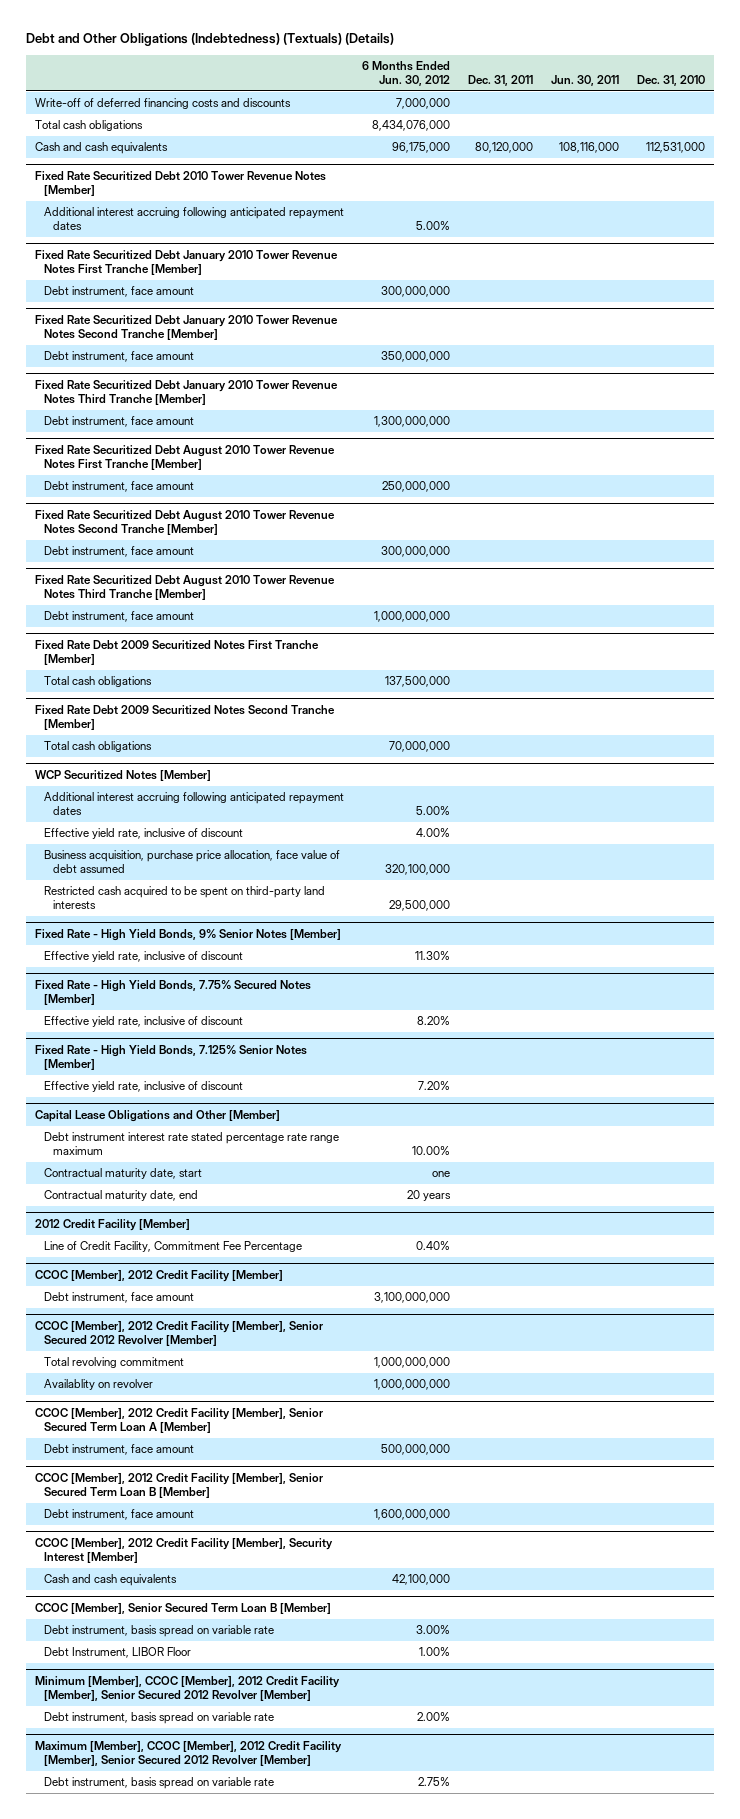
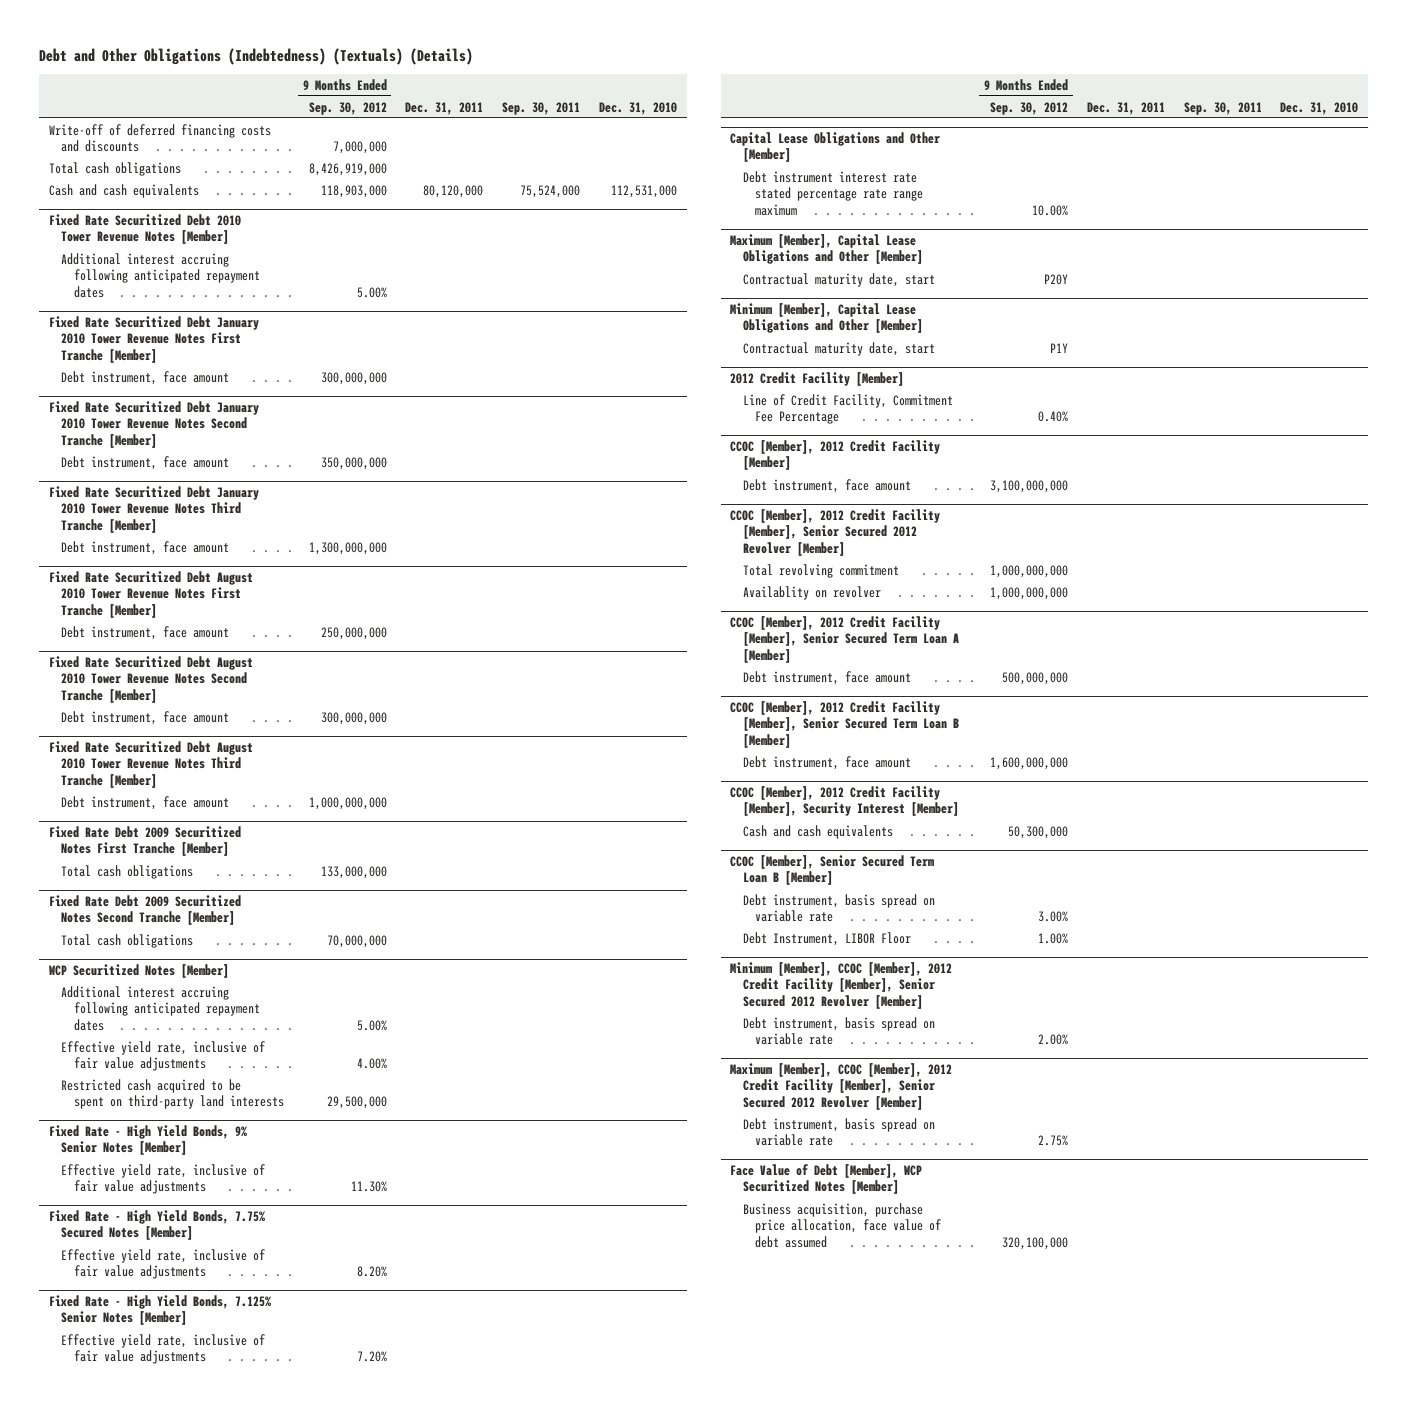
- | 6 Months Ended Jun. 30, 2012 | Dec. 31, 2011 | Jun. 30, 2011 | Dec. 31, 2010
+ | 9 Months Ended Sep. 30, 2012 | Dec. 31, 2011 | Sep. 30, 2011 | Dec. 31, 2010
@ WCP Securitized Notes [Member]
- Effective yield rate, inclusive of discount | 4.00% | | |
- Business acquisition, purchase price allocation, face value of debt assumed | 320,100,000 | | |
+ Effective yield rate, inclusive of fair value adjustments | 4.00% | | |
@ Fixed Rate - High Yield Bonds, 9% Senior Notes [Member]
- Effective yield rate, inclusive of discount | 11.30% | | |
+ Effective yield rate, inclusive of fair value adjustments | 11.30% | | |
@ Fixed Rate - High Yield Bonds, 7.75% Secured Notes [Member]
- Effective yield rate, inclusive of discount | 8.20% | | |
+ Effective yield rate, inclusive of fair value adjustments | 8.20% | | |
@ Fixed Rate - High Yield Bonds, 7.125% Senior Notes [Member]
- Effective yield rate, inclusive of discount | 7.20% | | |
+ Effective yield rate, inclusive of fair value adjustments | 7.20% | | |
@ Capital Lease Obligations and Other [Member]
- Contractual maturity date, start | one | | |
- Contractual maturity date, end | 20 years | | |
+ Maximum [Member], Capital Lease Obligations and Other [Member]
+ Contractual maturity date, start | P20Y | | |
+ Minimum [Member], Capital Lease Obligations and Other [Member]
+ Contractual maturity date, start | P1Y | | |
+ Face Value of Debt [Member], WCP Securitized Notes [Member]
+ Business acquisition, purchase price allocation, face value of debt assumed | 320,100,000 | | |

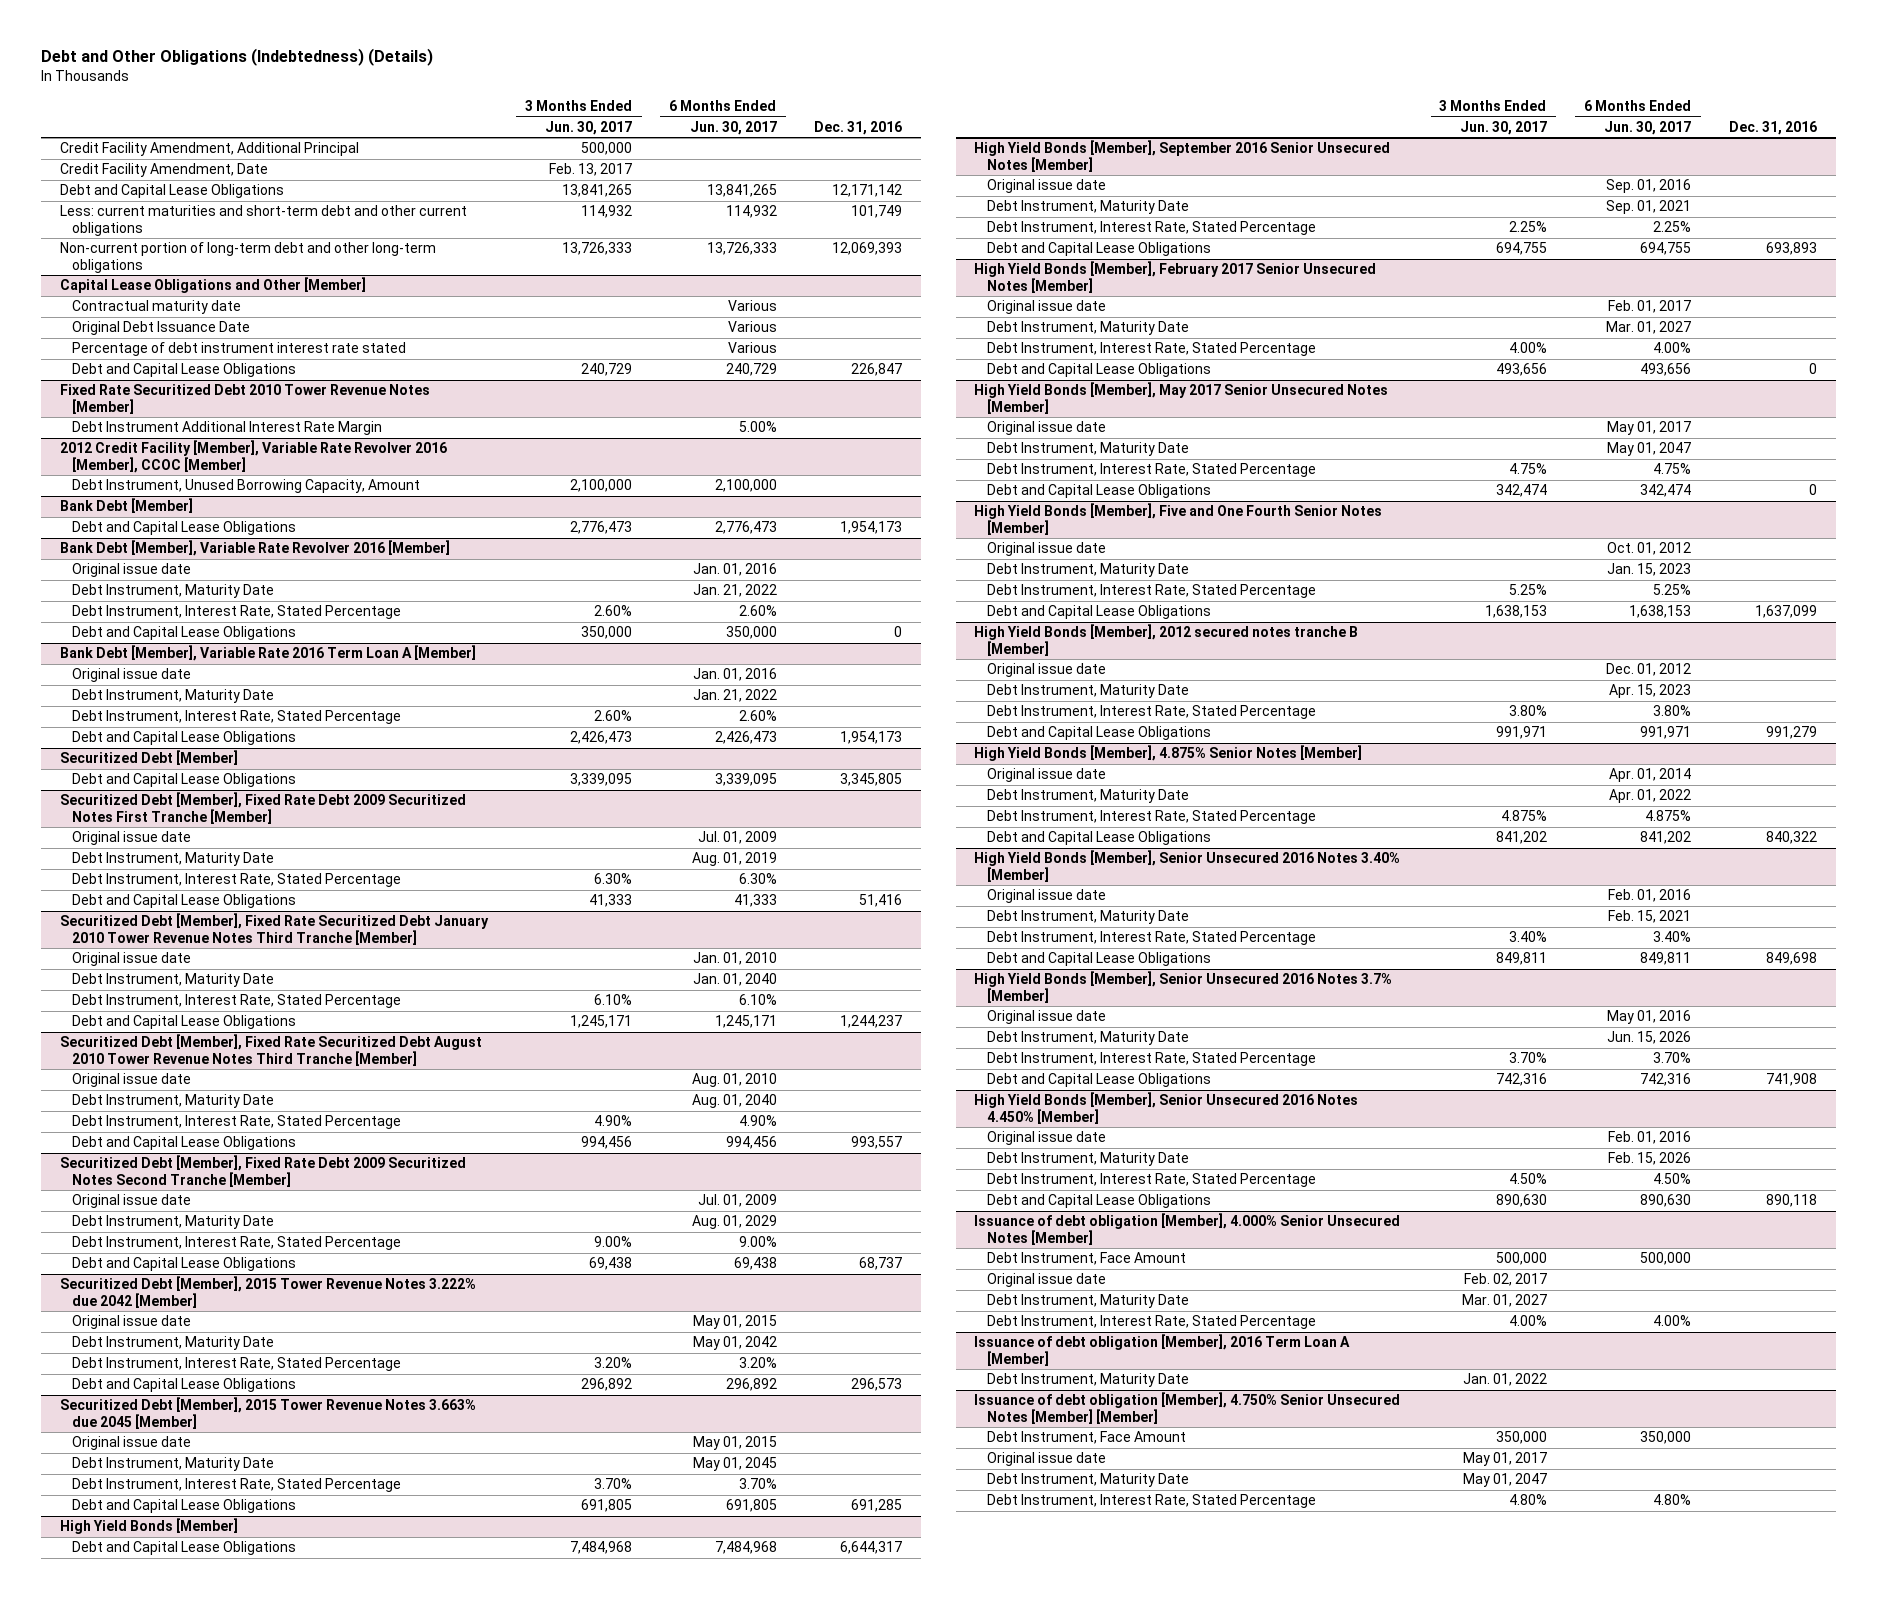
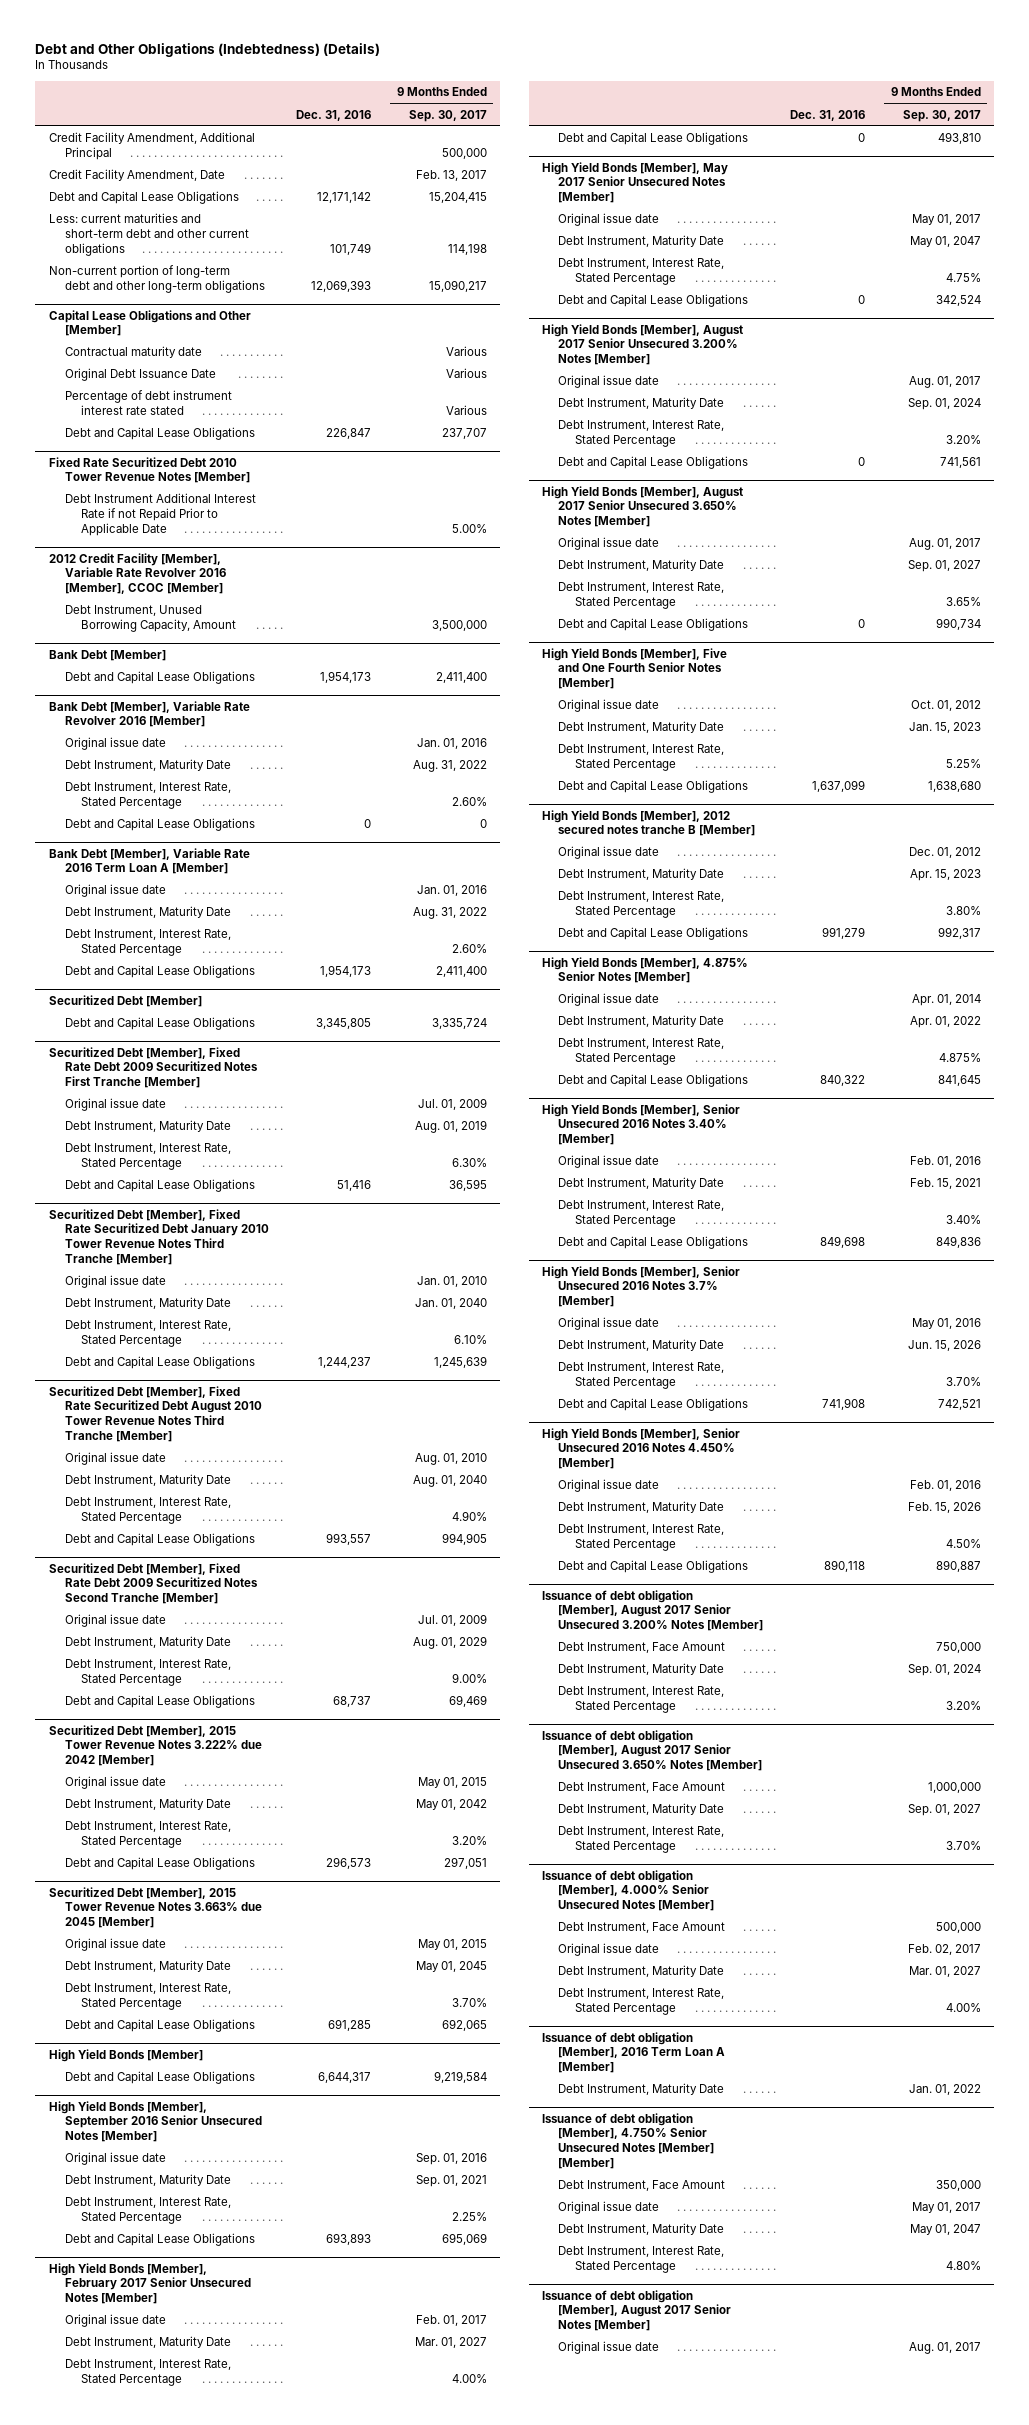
- | 3 Months Ended Jun. 30, 2017 | 6 Months Ended Jun. 30, 2017 | Dec. 31, 2016
+ | Dec. 31, 2016 | 9 Months Ended Sep. 30, 2017
@ Fixed Rate Securitized Debt 2010 Tower Revenue Notes [Member]
- Debt Instrument Additional Interest Rate Margin | | 5.00% |
+ Debt Instrument Additional Interest Rate if not Repaid Prior to Applicable Date | | 5.00%
+ High Yield Bonds [Member], August 2017 Senior Unsecured 3.200% Notes [Member]
+ Original issue date | | Aug. 01, 2017
+ Debt Instrument, Maturity Date | | Sep. 01, 2024
+ Debt Instrument, Interest Rate, Stated Percentage | | 3.20%
+ Debt and Capital Lease Obligations | 0 | 741,561
+ High Yield Bonds [Member], August 2017 Senior Unsecured 3.650% Notes [Member]
+ Original issue date | | Aug. 01, 2017
+ Debt Instrument, Maturity Date | | Sep. 01, 2027
+ Debt Instrument, Interest Rate, Stated Percentage | | 3.65%
+ Debt and Capital Lease Obligations | 0 | 990,734
+ Issuance of debt obligation [Member], August 2017 Senior Unsecured 3.200% Notes [Member]
+ Debt Instrument, Face Amount | | 750,000
+ Debt Instrument, Maturity Date | | Sep. 01, 2024
+ Debt Instrument, Interest Rate, Stated Percentage | | 3.20%
+ Issuance of debt obligation [Member], August 2017 Senior Unsecured 3.650% Notes [Member]
+ Debt Instrument, Face Amount | | 1,000,000
+ Debt Instrument, Maturity Date | | Sep. 01, 2027
+ Debt Instrument, Interest Rate, Stated Percentage | | 3.70%
+ Issuance of debt obligation [Member], August 2017 Senior Notes [Member]
+ Original issue date | | Aug. 01, 2017

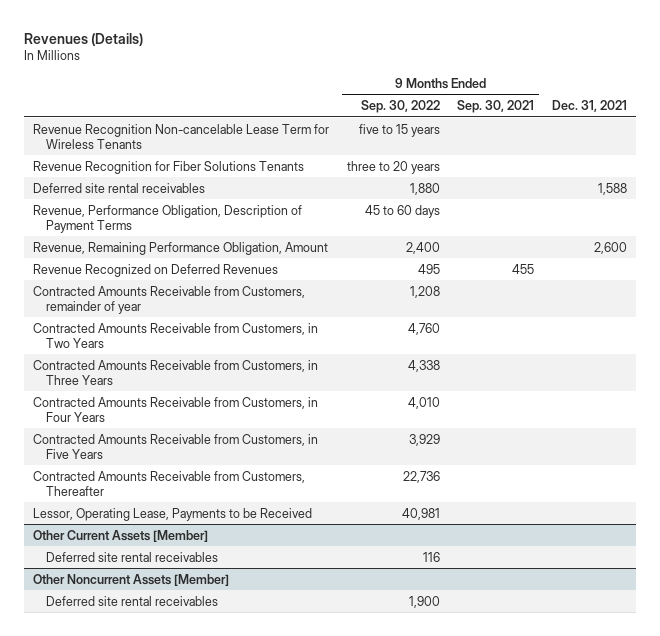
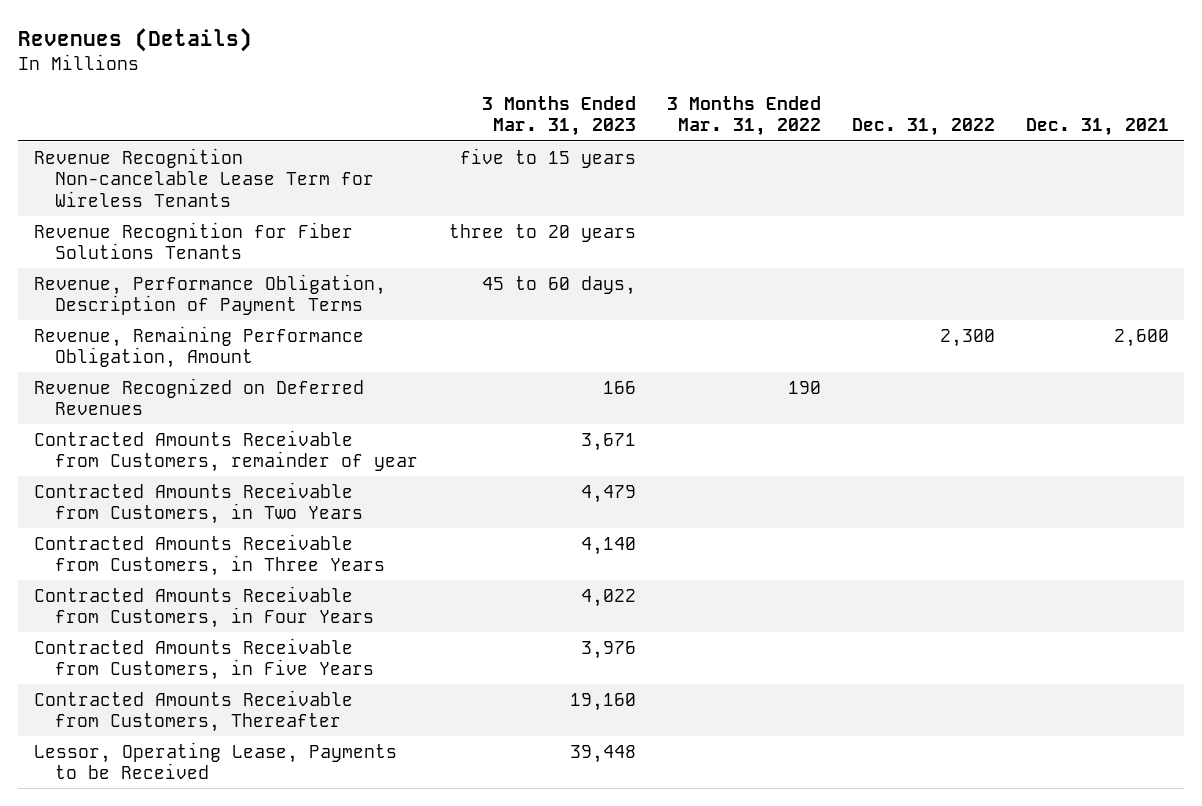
- | 9 Months Ended Sep. 30, 2022 | 9 Months Ended Sep. 30, 2021 | Dec. 31, 2021
+ | 3 Months Ended Mar. 31, 2023 | 3 Months Ended Mar. 31, 2022 | Dec. 31, 2022 | Dec. 31, 2021
- Deferred site rental receivables | 1,880 | | 1,588
- Other Current Assets [Member]
- Deferred site rental receivables | 116 | |
- Other Noncurrent Assets [Member]
- Deferred site rental receivables | 1,900 | |

